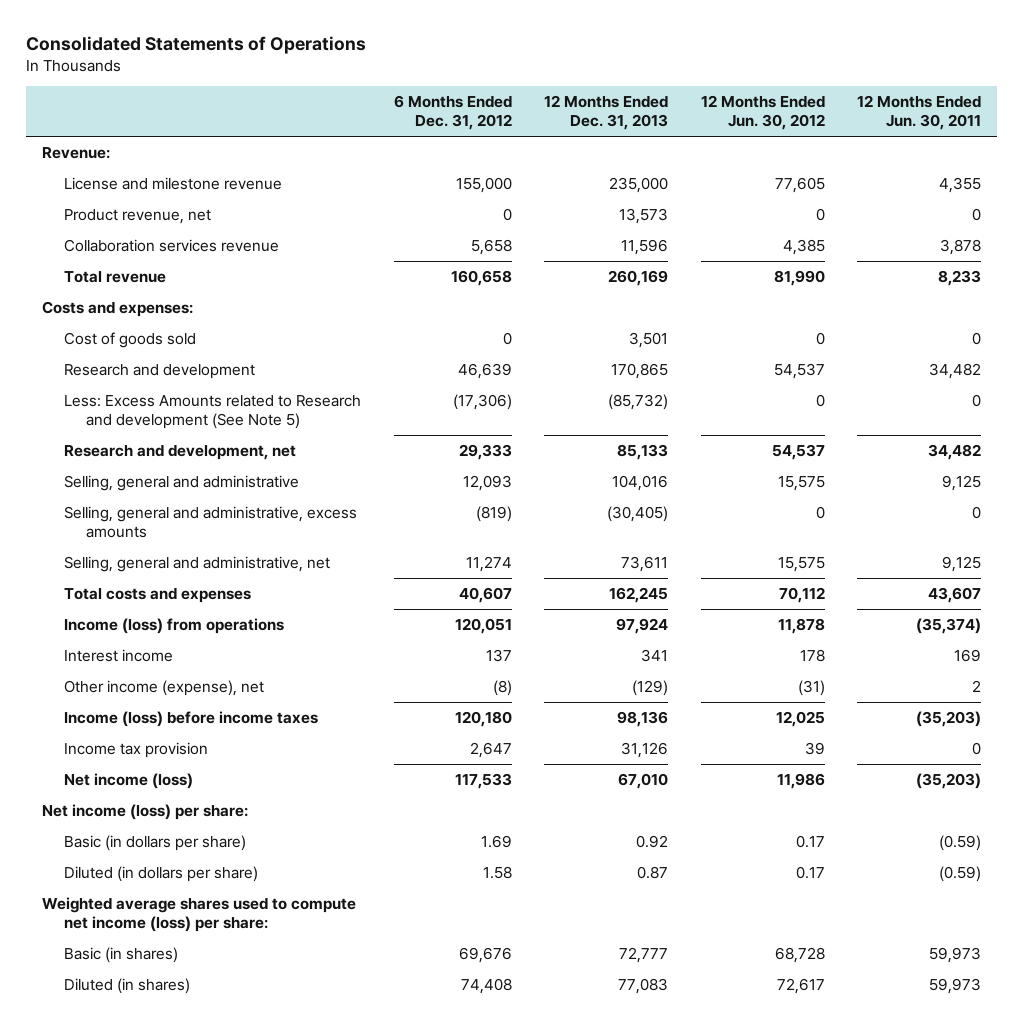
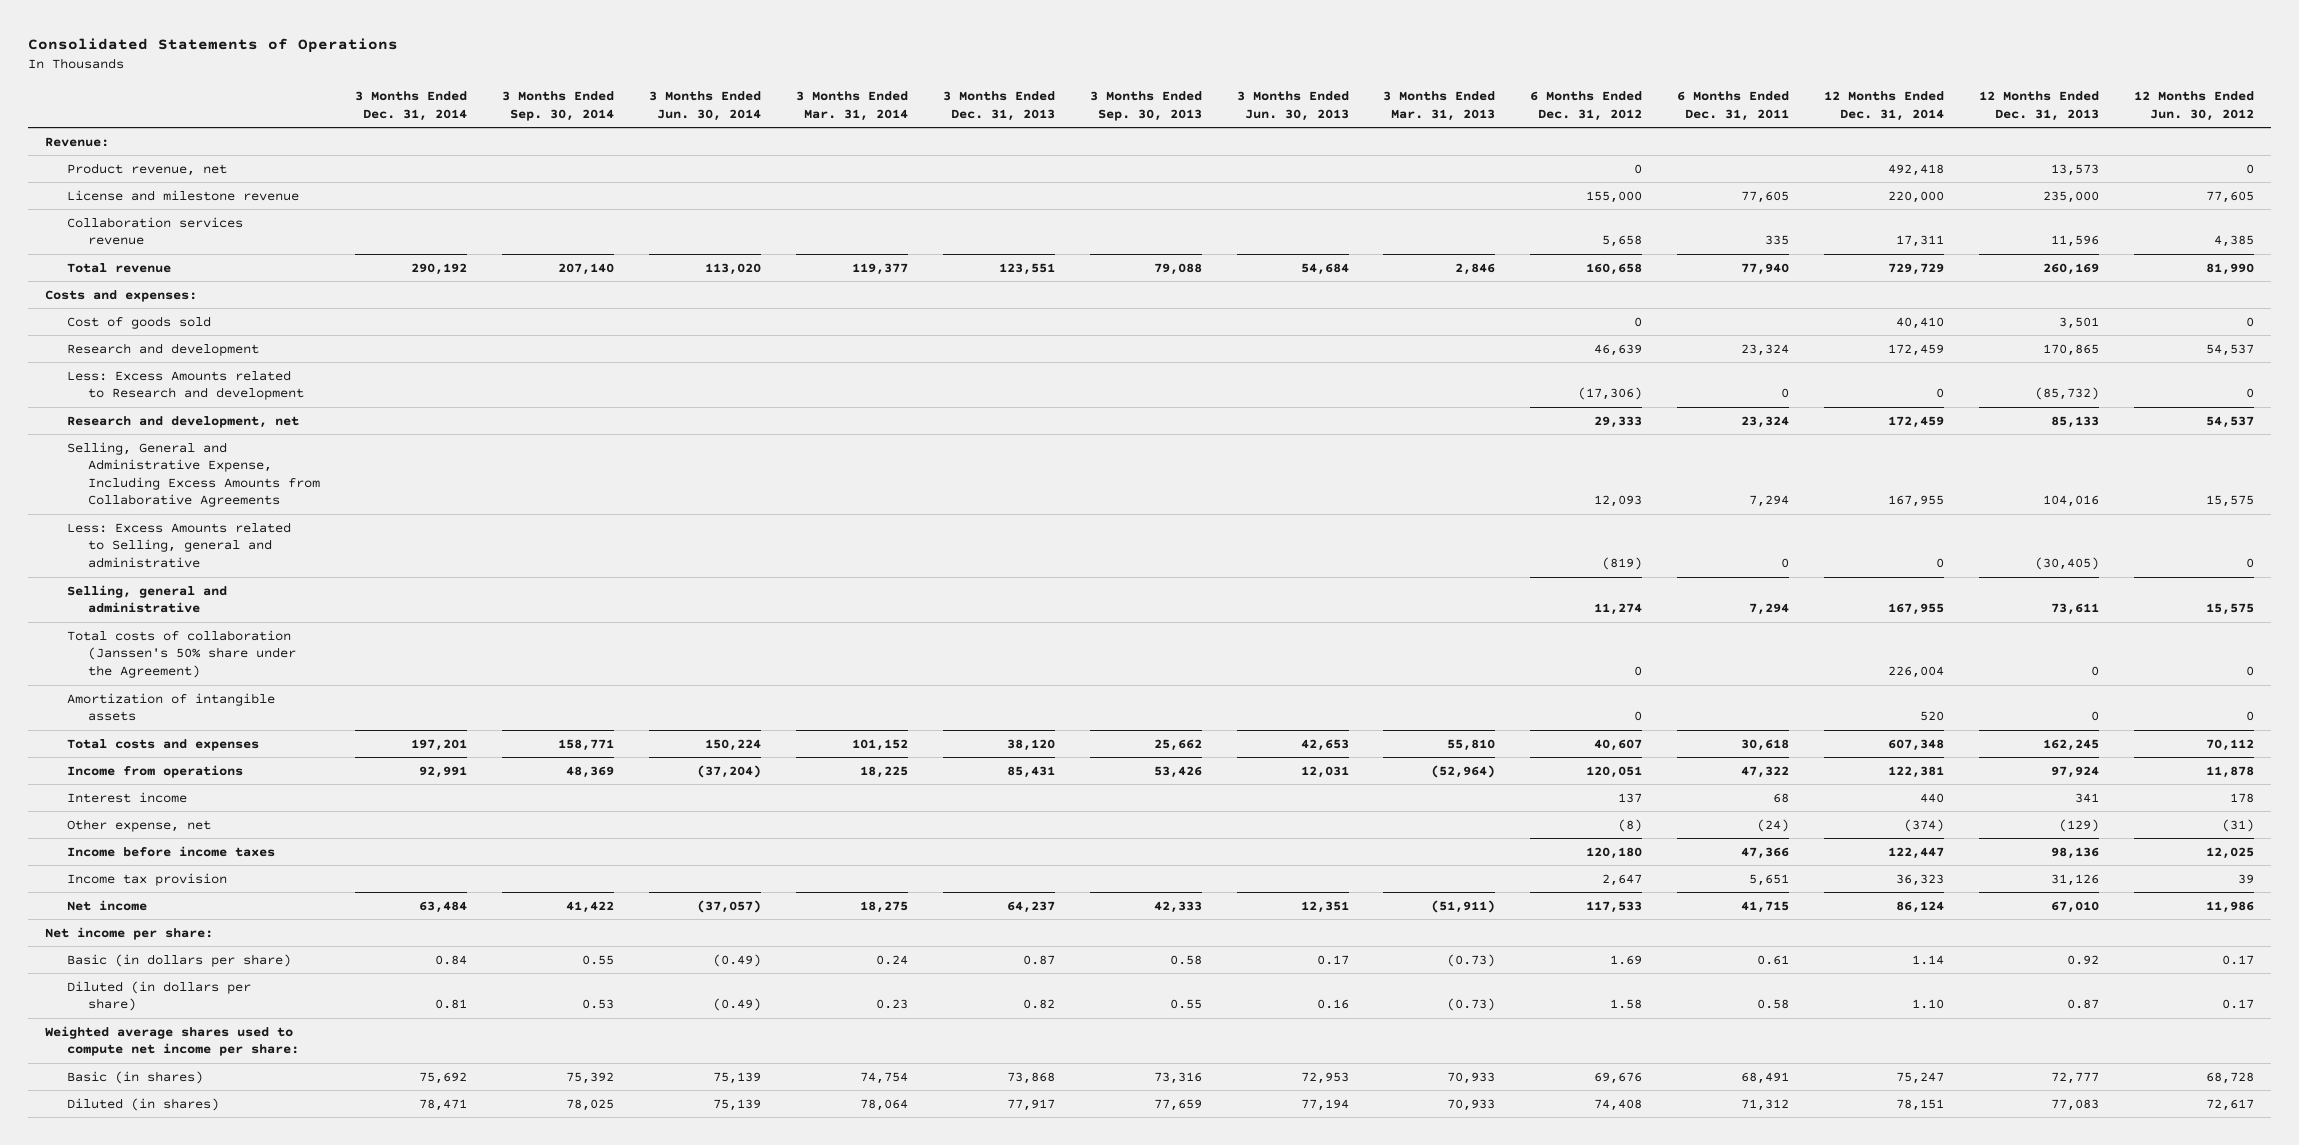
- | 6 Months Ended Dec. 31, 2012 | 12 Months Ended Dec. 31, 2013 | 12 Months Ended Jun. 30, 2012 | 12 Months Ended Jun. 30, 2011
+ | 3 Months Ended Dec. 31, 2014 | 3 Months Ended Sep. 30, 2014 | 3 Months Ended Jun. 30, 2014 | 3 Months Ended Mar. 31, 2014 | 3 Months Ended Dec. 31, 2013 | 3 Months Ended Sep. 30, 2013 | 3 Months Ended Jun. 30, 2013 | 3 Months Ended Mar. 31, 2013 | 6 Months Ended Dec. 31, 2012 | 6 Months Ended Dec. 31, 2011 | 12 Months Ended Dec. 31, 2014 | 12 Months Ended Dec. 31, 2013 | 12 Months Ended Jun. 30, 2012
moved down: License and milestone revenue | | | | | | | | | 155,000 | 77,605 | 220,000 | 235,000 | 77,605
- Less: Excess Amounts related to Research and development (See Note 5) | (17,306) | (85,732) | 0 | 0
+ Less: Excess Amounts related to Research and development | | | | | | | | | (17,306) | 0 | 0 | (85,732) | 0
- Selling, general and administrative | 12,093 | 104,016 | 15,575 | 9,125
- Selling, general and administrative, excess amounts | (819) | (30,405) | 0 | 0
- Selling, general and administrative, net | 11,274 | 73,611 | 15,575 | 9,125
+ Selling, General and Administrative Expense, Including Excess Amounts from Collaborative Agreements | | | | | | | | | 12,093 | 7,294 | 167,955 | 104,016 | 15,575
+ Less: Excess Amounts related to Selling, general and administrative | | | | | | | | | (819) | 0 | 0 | (30,405) | 0
+ Selling, general and administrative | | | | | | | | | 11,274 | 7,294 | 167,955 | 73,611 | 15,575
+ Total costs of collaboration (Janssen's 50% share under the Agreement) | | | | | | | | | 0 | | 226,004 | 0 | 0
+ Amortization of intangible assets | | | | | | | | | 0 | | 520 | 0 | 0
- Income (loss) from operations | 120,051 | 97,924 | 11,878 | (35,374)
+ Income from operations | 92,991 | 48,369 | (37,204) | 18,225 | 85,431 | 53,426 | 12,031 | (52,964) | 120,051 | 47,322 | 122,381 | 97,924 | 11,878
- Other income (expense), net | (8) | (129) | (31) | 2
- Income (loss) before income taxes | 120,180 | 98,136 | 12,025 | (35,203)
+ Other expense, net | | | | | | | | | (8) | (24) | (374) | (129) | (31)
+ Income before income taxes | | | | | | | | | 120,180 | 47,366 | 122,447 | 98,136 | 12,025
- Net income (loss) | 117,533 | 67,010 | 11,986 | (35,203)
- Net income (loss) per share:
+ Net income | 63,484 | 41,422 | (37,057) | 18,275 | 64,237 | 42,333 | 12,351 | (51,911) | 117,533 | 41,715 | 86,124 | 67,010 | 11,986
+ Net income per share:
- Weighted average shares used to compute net income (loss) per share:
+ Weighted average shares used to compute net income per share:

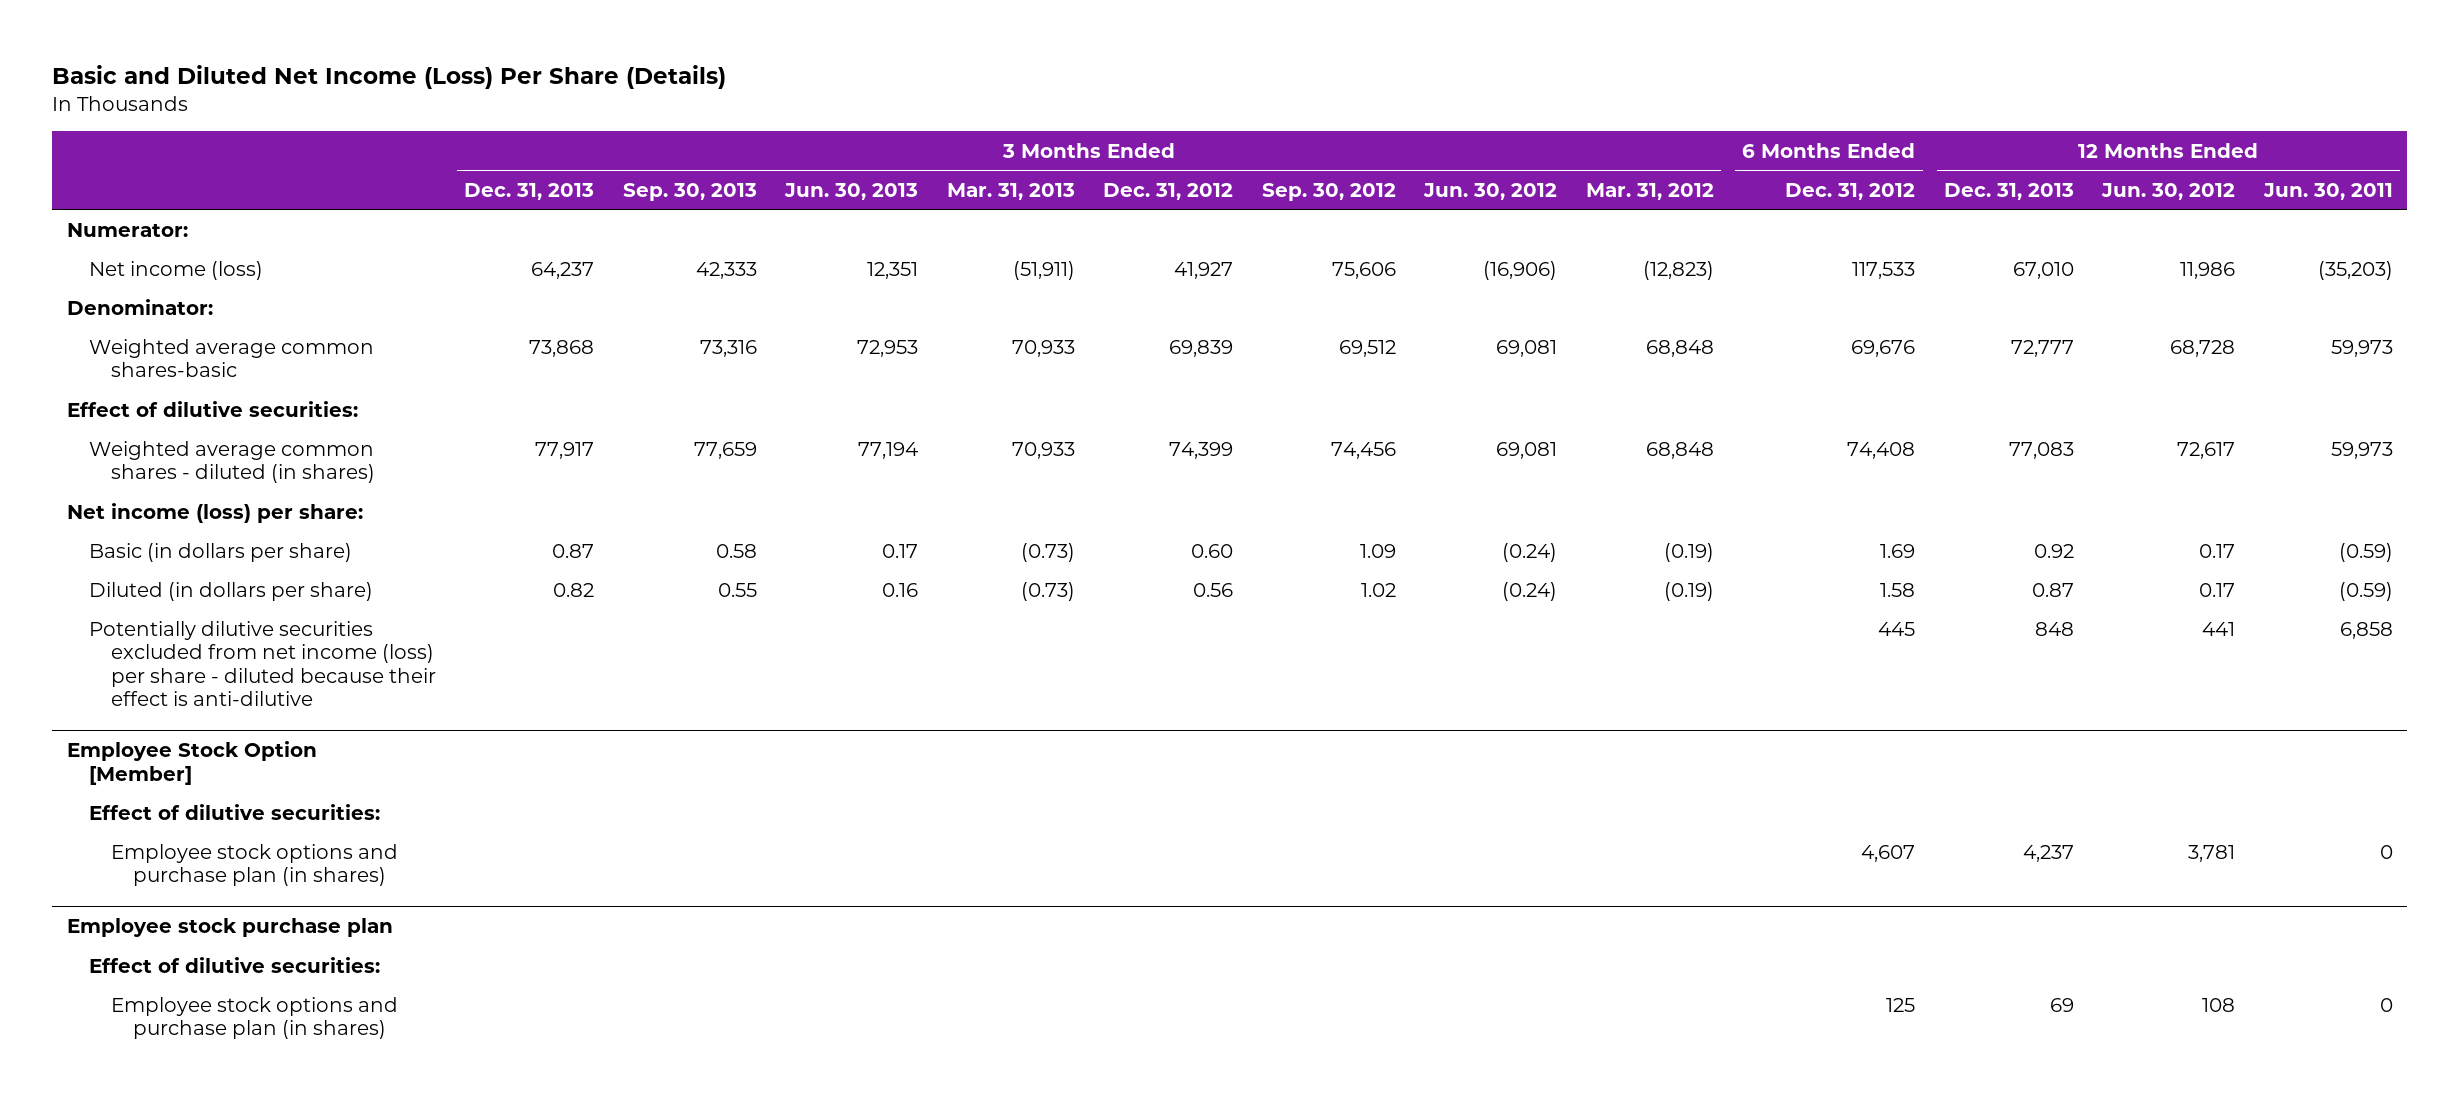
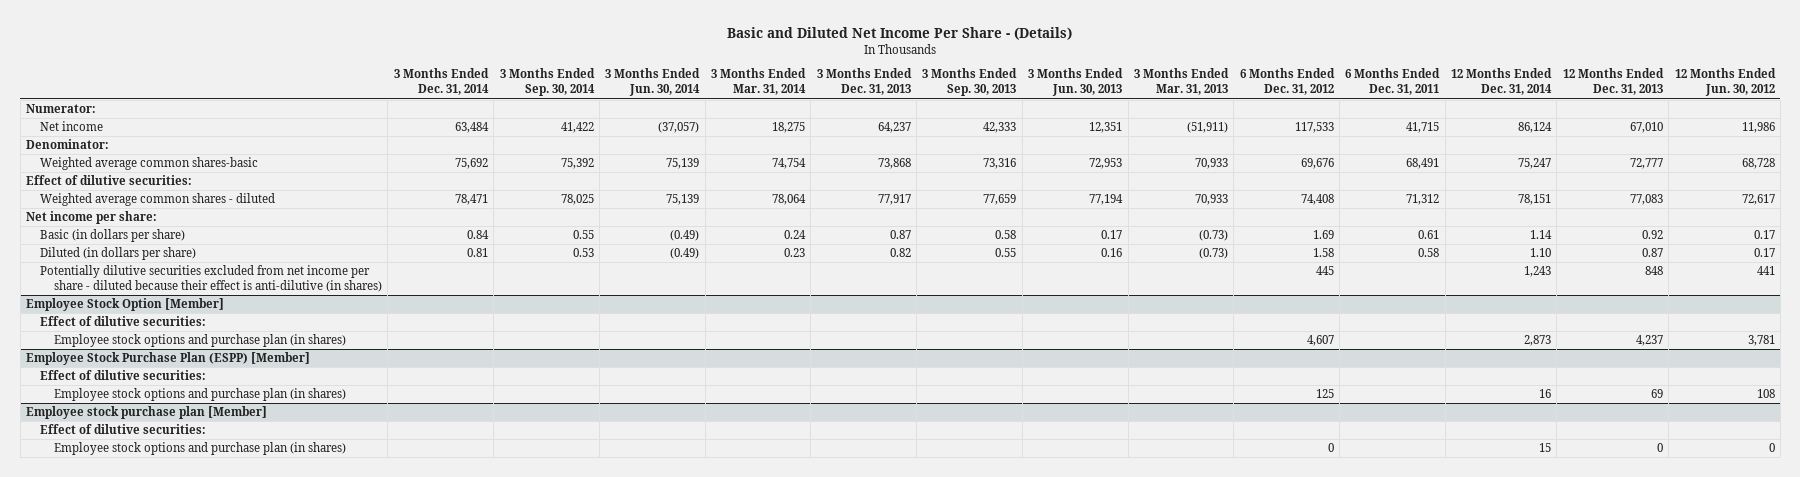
- Basic and Diluted Net Income (Loss) Per Share (Details)
+ Basic and Diluted Net Income Per Share - (Details)
- | 3 Months Ended Dec. 31, 2013 | 3 Months Ended Sep. 30, 2013 | 3 Months Ended Jun. 30, 2013 | 3 Months Ended Mar. 31, 2013 | 3 Months Ended Dec. 31, 2012 | 3 Months Ended Sep. 30, 2012 | 3 Months Ended Jun. 30, 2012 | 3 Months Ended Mar. 31, 2012 | 6 Months Ended Dec. 31, 2012 | 12 Months Ended Dec. 31, 2013 | 12 Months Ended Jun. 30, 2012 | 12 Months Ended Jun. 30, 2011
+ | 3 Months Ended Dec. 31, 2014 | 3 Months Ended Sep. 30, 2014 | 3 Months Ended Jun. 30, 2014 | 3 Months Ended Mar. 31, 2014 | 3 Months Ended Dec. 31, 2013 | 3 Months Ended Sep. 30, 2013 | 3 Months Ended Jun. 30, 2013 | 3 Months Ended Mar. 31, 2013 | 6 Months Ended Dec. 31, 2012 | 6 Months Ended Dec. 31, 2011 | 12 Months Ended Dec. 31, 2014 | 12 Months Ended Dec. 31, 2013 | 12 Months Ended Jun. 30, 2012
- Net income (loss) | 64,237 | 42,333 | 12,351 | (51,911) | 41,927 | 75,606 | (16,906) | (12,823) | 117,533 | 67,010 | 11,986 | (35,203)
+ Net income | 63,484 | 41,422 | (37,057) | 18,275 | 64,237 | 42,333 | 12,351 | (51,911) | 117,533 | 41,715 | 86,124 | 67,010 | 11,986
- Weighted average common shares - diluted (in shares) | 77,917 | 77,659 | 77,194 | 70,933 | 74,399 | 74,456 | 69,081 | 68,848 | 74,408 | 77,083 | 72,617 | 59,973
- Net income (loss) per share:
+ Weighted average common shares - diluted | 78,471 | 78,025 | 75,139 | 78,064 | 77,917 | 77,659 | 77,194 | 70,933 | 74,408 | 71,312 | 78,151 | 77,083 | 72,617
+ Net income per share:
- Potentially dilutive securities excluded from net income (loss) per share - diluted because their effect is anti-dilutive | | | | | | | | | 445 | 848 | 441 | 6,858
+ Potentially dilutive securities excluded from net income per share - diluted because their effect is anti-dilutive (in shares) | | | | | | | | | 445 | | 1,243 | 848 | 441
- Employee stock purchase plan
+ Employee Stock Purchase Plan (ESPP) [Member]
+ Employee stock purchase plan [Member]
+ Effect of dilutive securities:
+ Employee stock options and purchase plan (in shares) | | | | | | | | | 0 | | 15 | 0 | 0

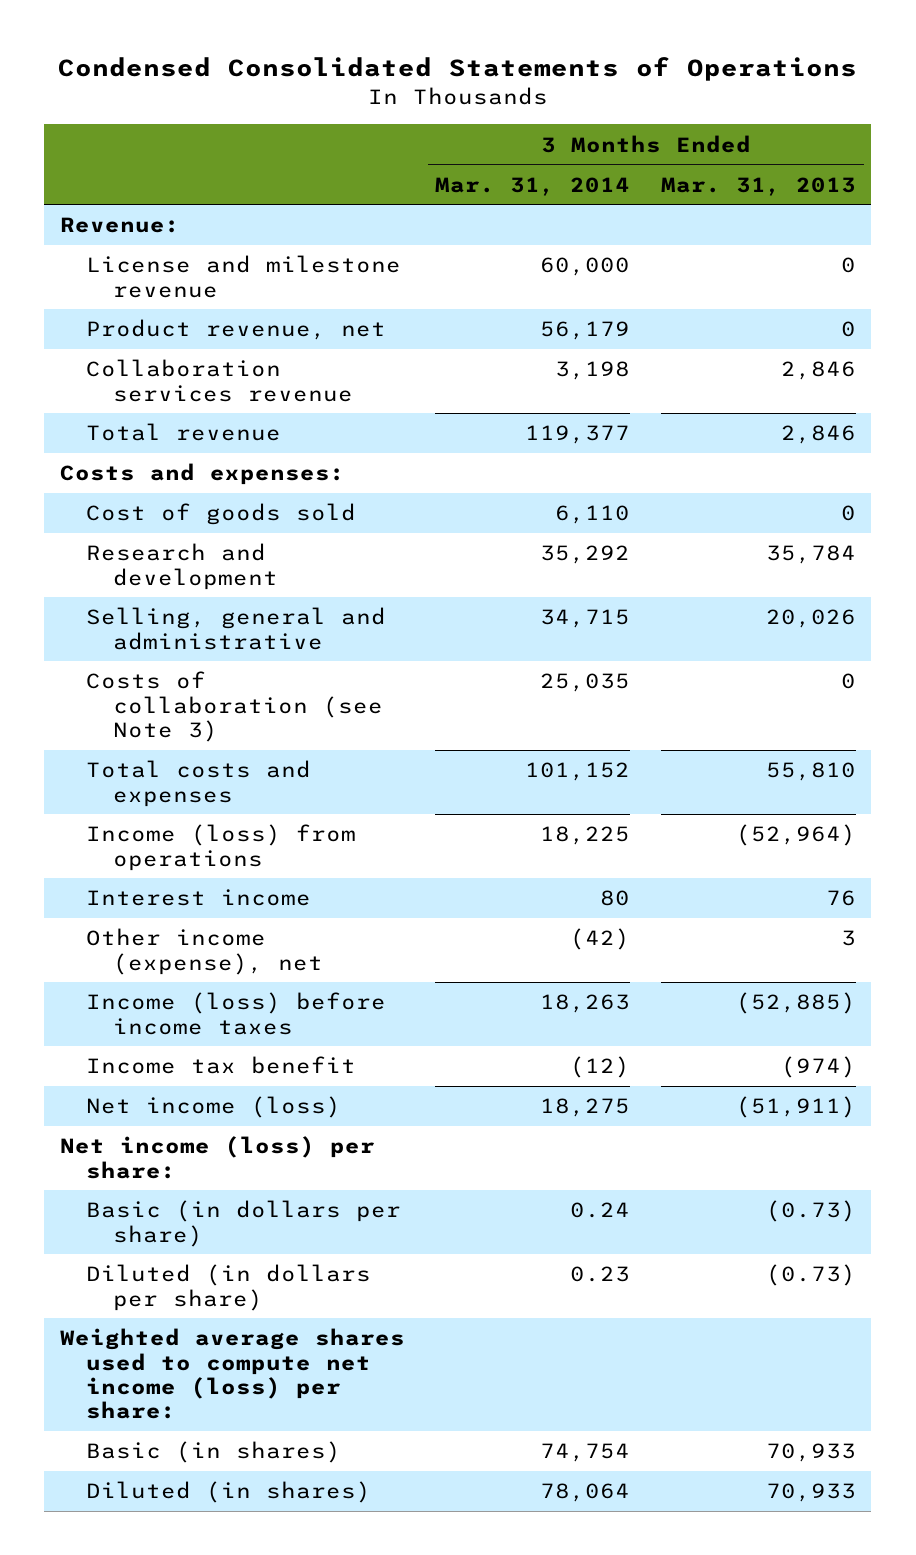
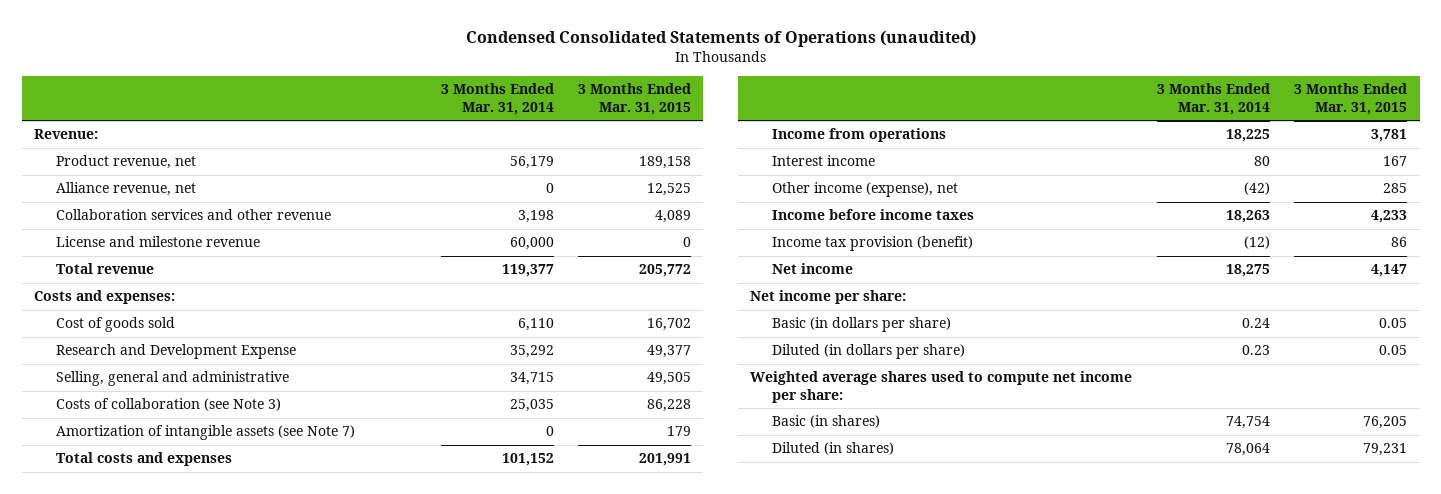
- Condensed Consolidated Statements of Operations
+ Condensed Consolidated Statements of Operations (unaudited)
- | 3 Months Ended Mar. 31, 2014 | 3 Months Ended Mar. 31, 2013
+ | 3 Months Ended Mar. 31, 2014 | 3 Months Ended Mar. 31, 2015
- Collaboration services revenue | 3,198 | 2,846
+ Alliance revenue, net | 0 | 12,525
+ Collaboration services and other revenue | 3,198 | 4,089
moved down: License and milestone revenue | 60,000 | 0
- Research and development | 35,292 | 35,784
+ Research and Development Expense | 35,292 | 49,377
+ Amortization of intangible assets (see Note 7) | 0 | 179
- Income (loss) from operations | 18,225 | (52,964)
+ Income from operations | 18,225 | 3,781
- Income (loss) before income taxes | 18,263 | (52,885)
- Income tax benefit | (12) | (974)
- Net income (loss) | 18,275 | (51,911)
- Net income (loss) per share:
+ Income before income taxes | 18,263 | 4,233
+ Income tax provision (benefit) | (12) | 86
+ Net income | 18,275 | 4,147
+ Net income per share:
- Weighted average shares used to compute net income (loss) per share:
+ Weighted average shares used to compute net income per share:

